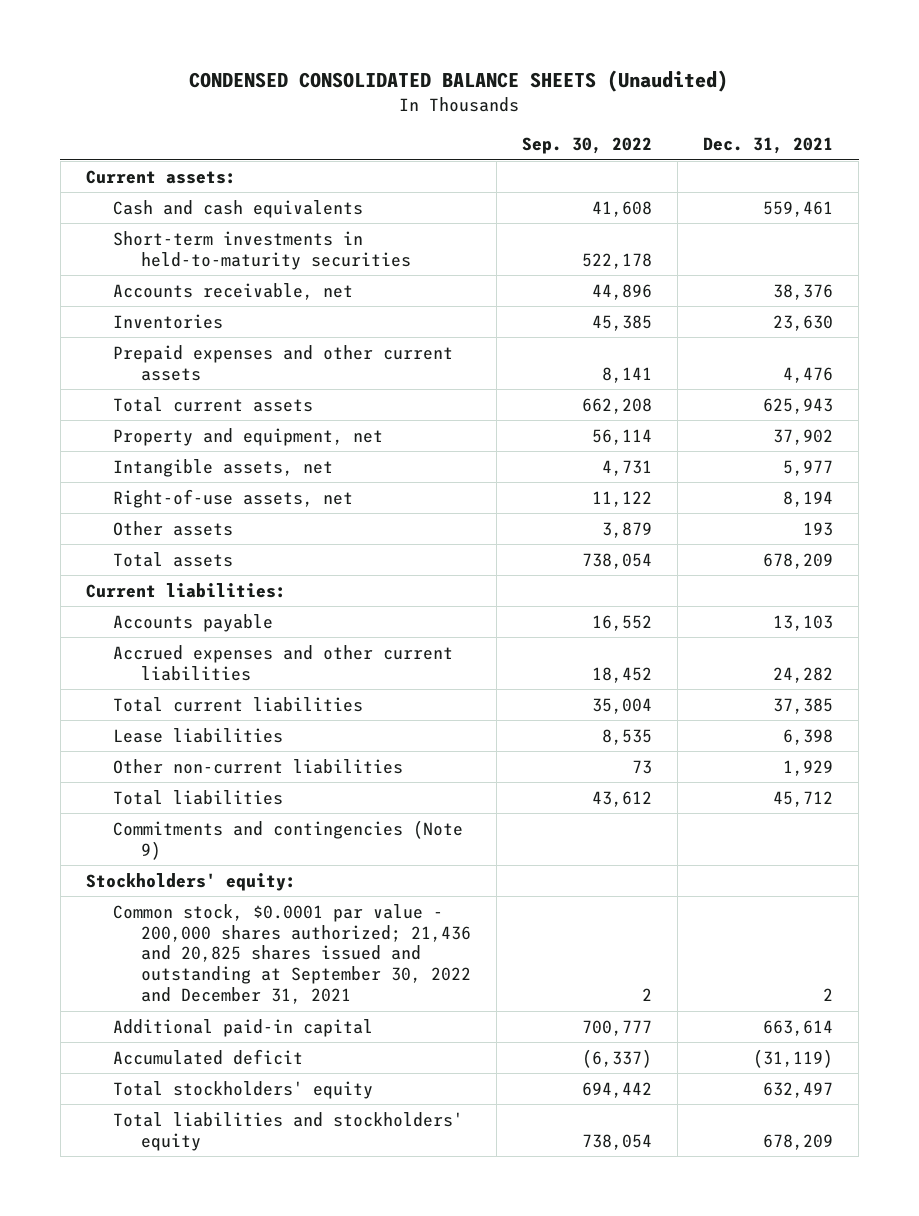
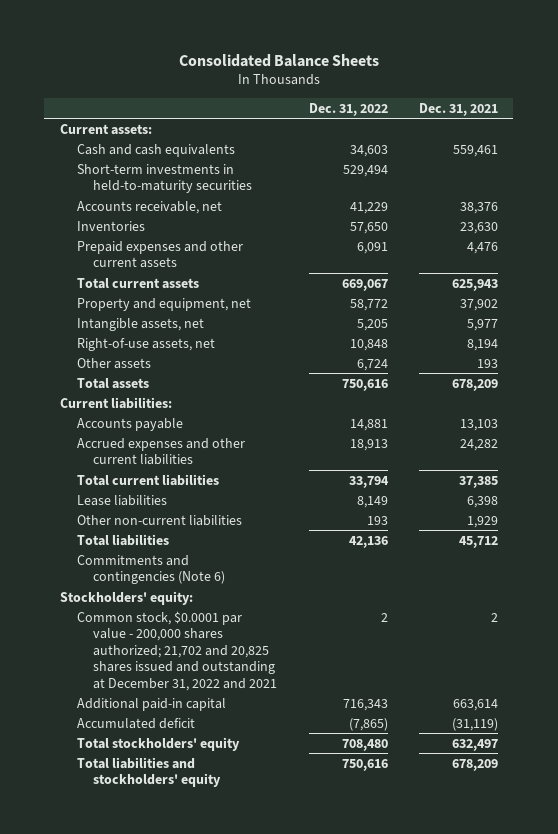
- CONDENSED CONSOLIDATED BALANCE SHEETS (Unaudited)
+ Consolidated Balance Sheets
- | Sep. 30, 2022 | Dec. 31, 2021
+ | Dec. 31, 2022 | Dec. 31, 2021
- Commitments and contingencies (Note 9)
+ Commitments and contingencies (Note 6)
- Common stock, $0.0001 par value - 200,000 shares authorized; 21,436 and 20,825 shares issued and outstanding at September 30, 2022 and December 31, 2021 | 2 | 2
+ Common stock, $0.0001 par value - 200,000 shares authorized; 21,702 and 20,825 shares issued and outstanding at December 31, 2022 and 2021 | 2 | 2

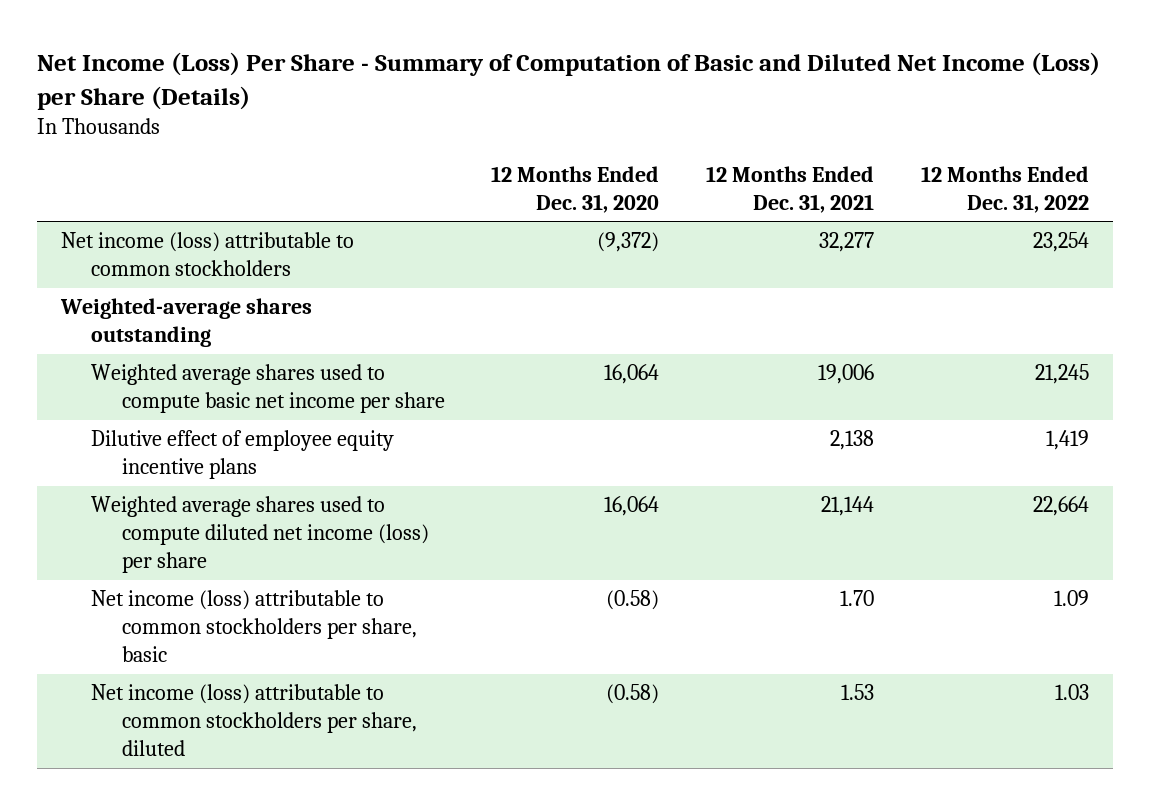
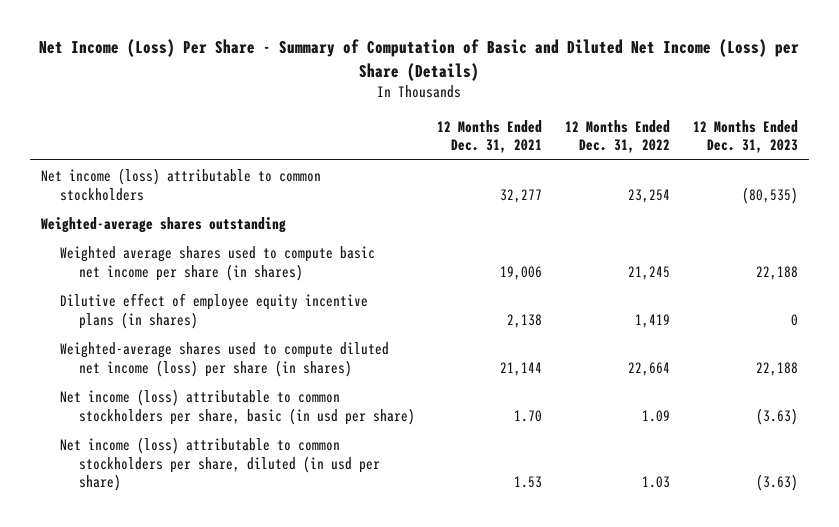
- | 12 Months Ended Dec. 31, 2020 | 12 Months Ended Dec. 31, 2021 | 12 Months Ended Dec. 31, 2022
+ | 12 Months Ended Dec. 31, 2021 | 12 Months Ended Dec. 31, 2022 | 12 Months Ended Dec. 31, 2023
- Weighted average shares used to compute basic net income per share | 16,064 | 19,006 | 21,245
- Dilutive effect of employee equity incentive plans | | 2,138 | 1,419
- Weighted average shares used to compute diluted net income (loss) per share | 16,064 | 21,144 | 22,664
- Net income (loss) attributable to common stockholders per share, basic | (0.58) | 1.70 | 1.09
- Net income (loss) attributable to common stockholders per share, diluted | (0.58) | 1.53 | 1.03
+ Weighted average shares used to compute basic net income per share (in shares) | 19,006 | 21,245 | 22,188
+ Dilutive effect of employee equity incentive plans (in shares) | 2,138 | 1,419 | 0
+ Weighted-average shares used to compute diluted net income (loss) per share (in shares) | 21,144 | 22,664 | 22,188
+ Net income (loss) attributable to common stockholders per share, basic (in usd per share) | 1.70 | 1.09 | (3.63)
+ Net income (loss) attributable to common stockholders per share, diluted (in usd per share) | 1.53 | 1.03 | (3.63)

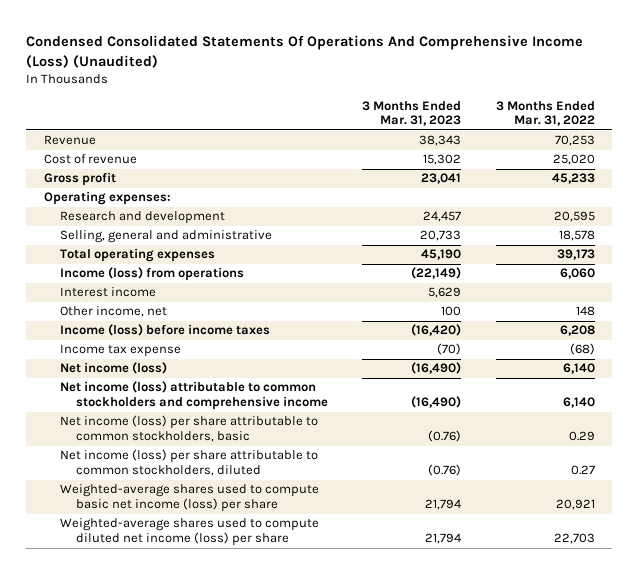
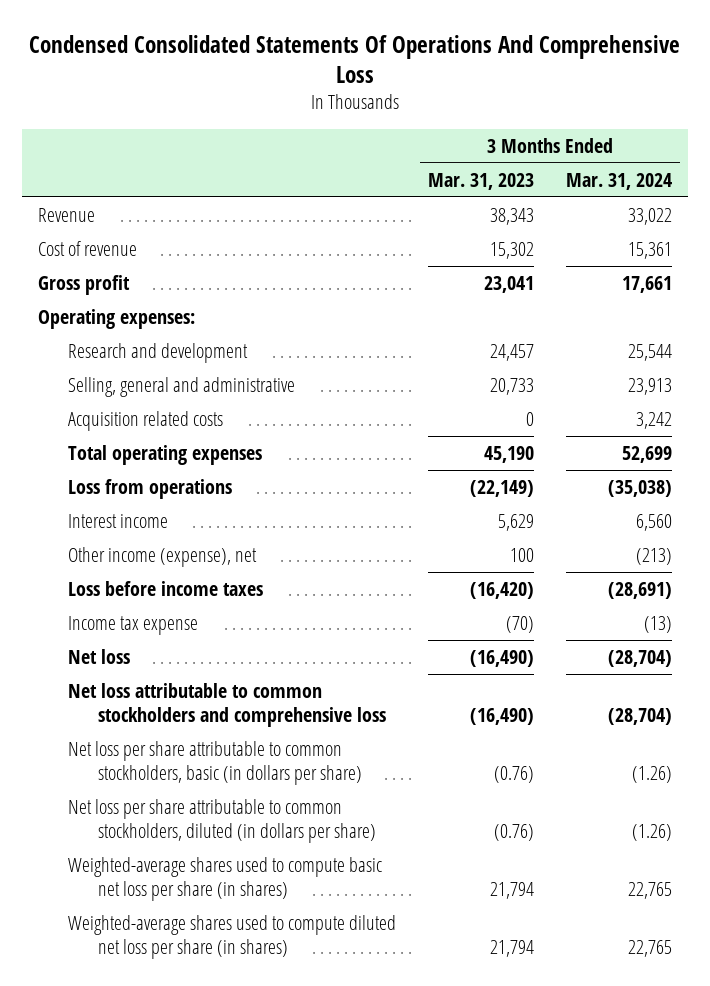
- Condensed Consolidated Statements Of Operations And Comprehensive Income (Loss) (Unaudited)
+ Condensed Consolidated Statements Of Operations And Comprehensive Loss
- | 3 Months Ended Mar. 31, 2023 | 3 Months Ended Mar. 31, 2022
+ | 3 Months Ended Mar. 31, 2023 | 3 Months Ended Mar. 31, 2024
+ Acquisition related costs | 0 | 3,242
- Income (loss) from operations | (22,149) | 6,060
+ Loss from operations | (22,149) | (35,038)
- Other income, net | 100 | 148
- Income (loss) before income taxes | (16,420) | 6,208
+ Other income (expense), net | 100 | (213)
+ Loss before income taxes | (16,420) | (28,691)
- Net income (loss) | (16,490) | 6,140
- Net income (loss) attributable to common stockholders and comprehensive income | (16,490) | 6,140
- Net income (loss) per share attributable to common stockholders, basic | (0.76) | 0.29
- Net income (loss) per share attributable to common stockholders, diluted | (0.76) | 0.27
- Weighted-average shares used to compute basic net income (loss) per share | 21,794 | 20,921
- Weighted-average shares used to compute diluted net income (loss) per share | 21,794 | 22,703
+ Net loss | (16,490) | (28,704)
+ Net loss attributable to common stockholders and comprehensive loss | (16,490) | (28,704)
+ Net loss per share attributable to common stockholders, basic (in dollars per share) | (0.76) | (1.26)
+ Net loss per share attributable to common stockholders, diluted (in dollars per share) | (0.76) | (1.26)
+ Weighted-average shares used to compute basic net loss per share (in shares) | 21,794 | 22,765
+ Weighted-average shares used to compute diluted net loss per share (in shares) | 21,794 | 22,765

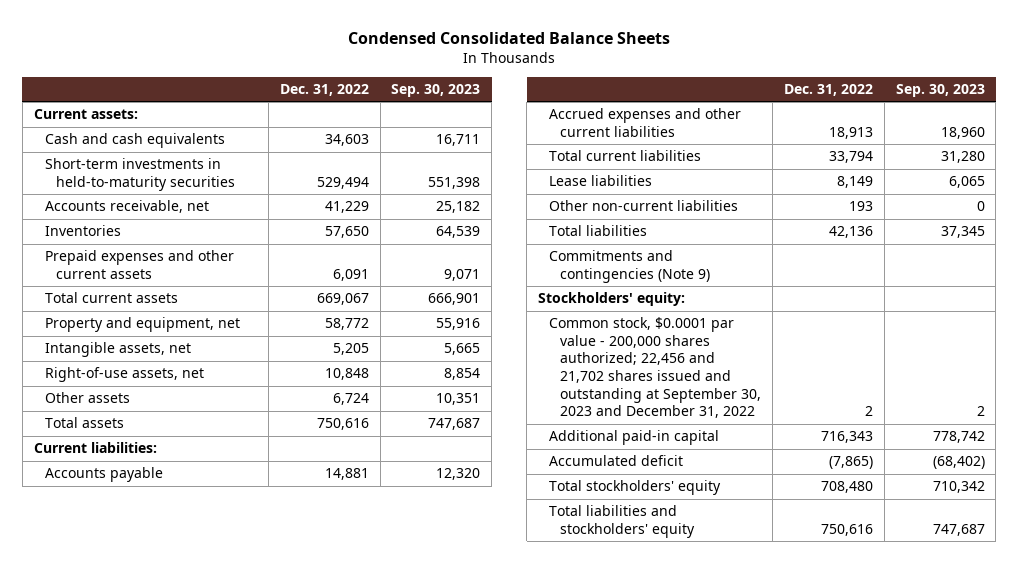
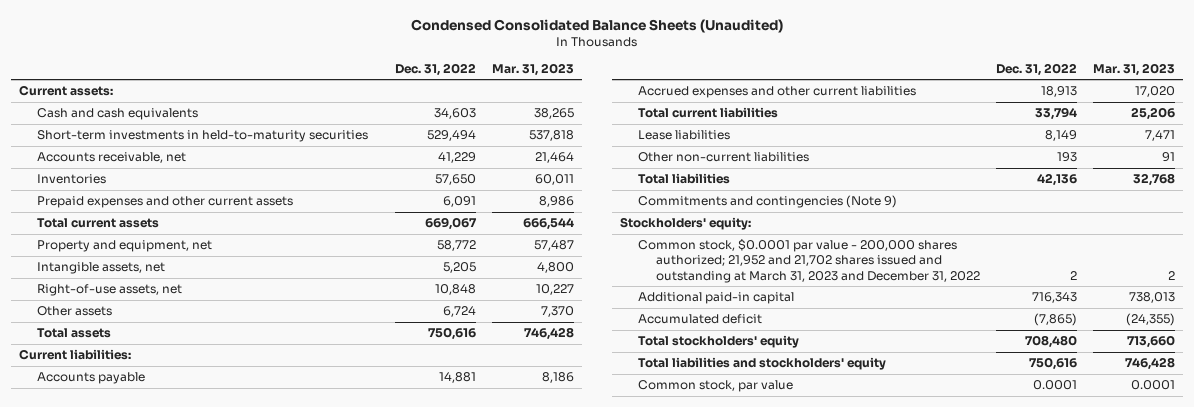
- Condensed Consolidated Balance Sheets
+ Condensed Consolidated Balance Sheets (Unaudited)
- | Dec. 31, 2022 | Sep. 30, 2023
+ | Dec. 31, 2022 | Mar. 31, 2023
- Common stock, $0.0001 par value - 200,000 shares authorized; 22,456 and 21,702 shares issued and outstanding at September 30, 2023 and December 31, 2022 | 2 | 2
+ Common stock, $0.0001 par value - 200,000 shares authorized; 21,952 and 21,702 shares issued and outstanding at March 31, 2023 and December 31, 2022 | 2 | 2
+ Common stock, par value | 0.0001 | 0.0001

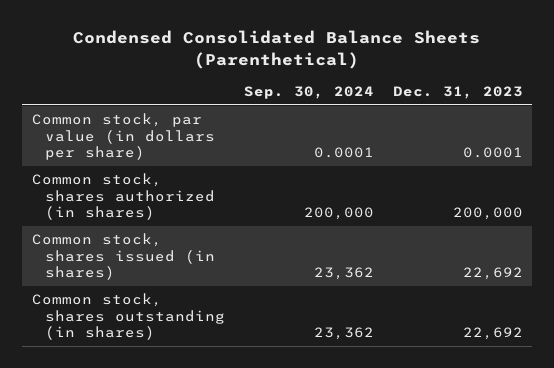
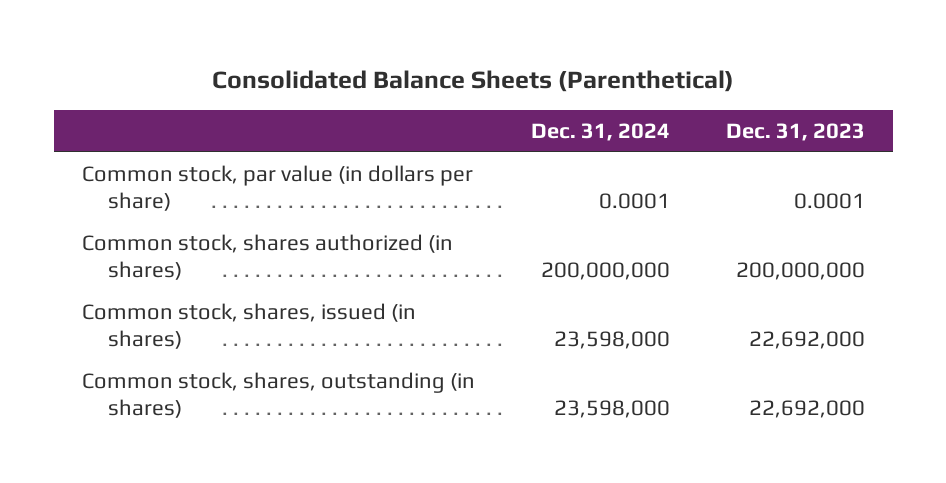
- Condensed Consolidated Balance Sheets (Parenthetical)
+ Consolidated Balance Sheets (Parenthetical)
- | Sep. 30, 2024 | Dec. 31, 2023
+ | Dec. 31, 2024 | Dec. 31, 2023
- Common stock, shares authorized (in shares) | 200,000 | 200,000
- Common stock, shares issued (in shares) | 23,362 | 22,692
- Common stock, shares outstanding (in shares) | 23,362 | 22,692
+ Common stock, shares authorized (in shares) | 200,000,000 | 200,000,000
+ Common stock, shares, issued (in shares) | 23,598,000 | 22,692,000
+ Common stock, shares, outstanding (in shares) | 23,598,000 | 22,692,000

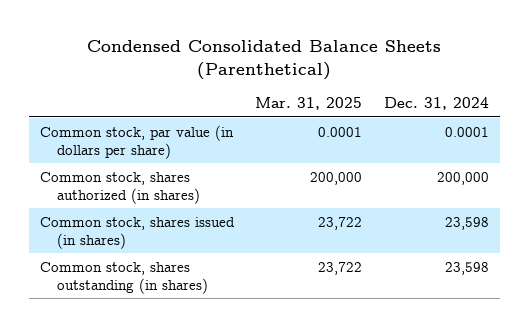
- Consolidated Balance Sheets (Parenthetical)
+ Condensed Consolidated Balance Sheets (Parenthetical)
- | Dec. 31, 2024 | Dec. 31, 2023
+ | Mar. 31, 2025 | Dec. 31, 2024
- Common stock, shares authorized (in shares) | 200,000,000 | 200,000,000
- Common stock, shares, issued (in shares) | 23,598,000 | 22,692,000
- Common stock, shares, outstanding (in shares) | 23,598,000 | 22,692,000
+ Common stock, shares authorized (in shares) | 200,000 | 200,000
+ Common stock, shares issued (in shares) | 23,722 | 23,598
+ Common stock, shares outstanding (in shares) | 23,722 | 23,598

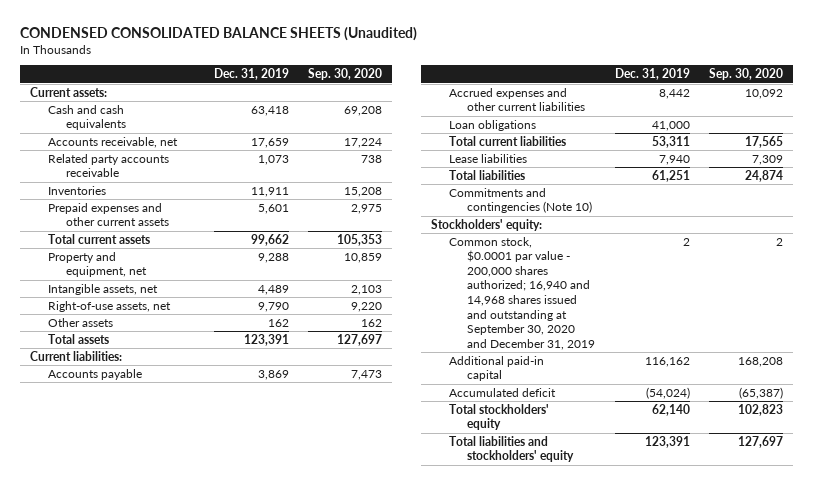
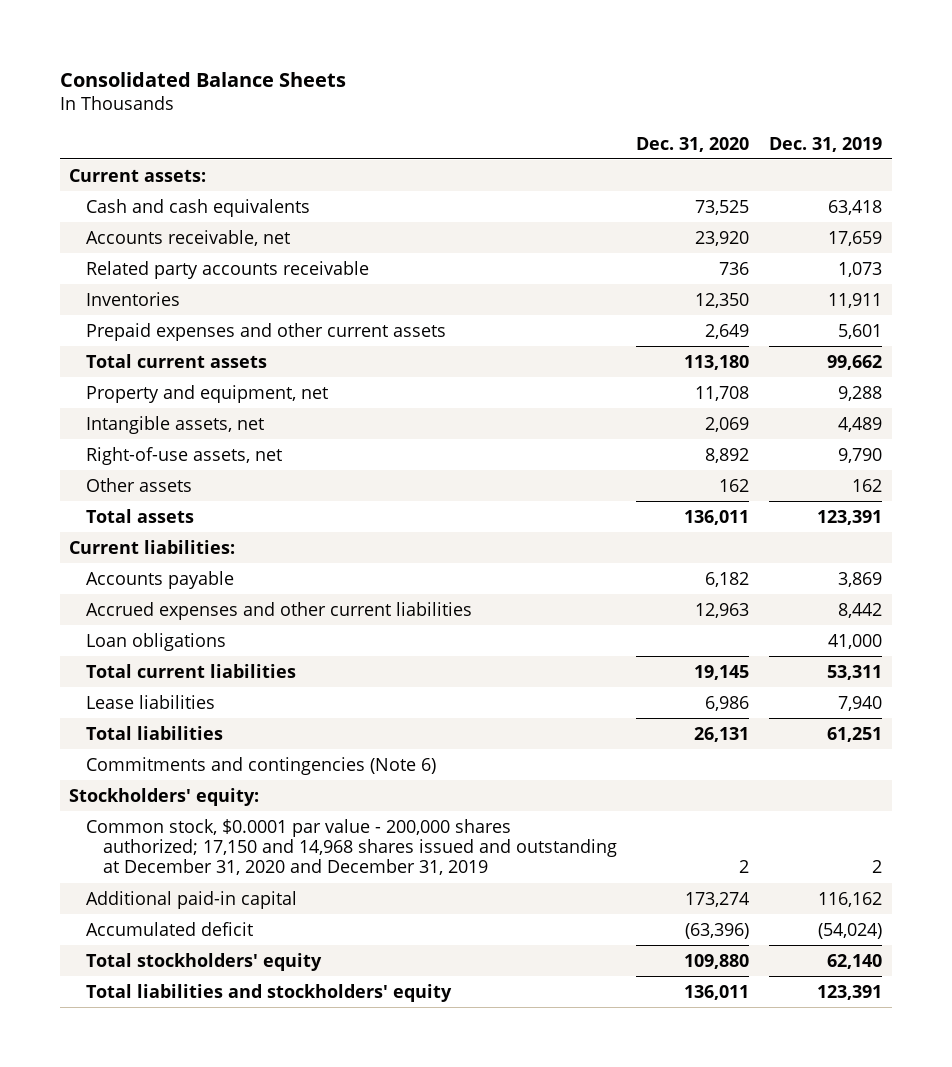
- CONDENSED CONSOLIDATED BALANCE SHEETS (Unaudited)
+ Consolidated Balance Sheets
- | Dec. 31, 2019 | Sep. 30, 2020
+ | Dec. 31, 2020 | Dec. 31, 2019
- Commitments and contingencies (Note 10)
+ Commitments and contingencies (Note 6)
- Common stock, $0.0001 par value - 200,000 shares authorized; 16,940 and 14,968 shares issued and outstanding at September 30, 2020 and December 31, 2019 | 2 | 2
+ Common stock, $0.0001 par value - 200,000 shares authorized; 17,150 and 14,968 shares issued and outstanding at December 31, 2020 and December 31, 2019 | 2 | 2

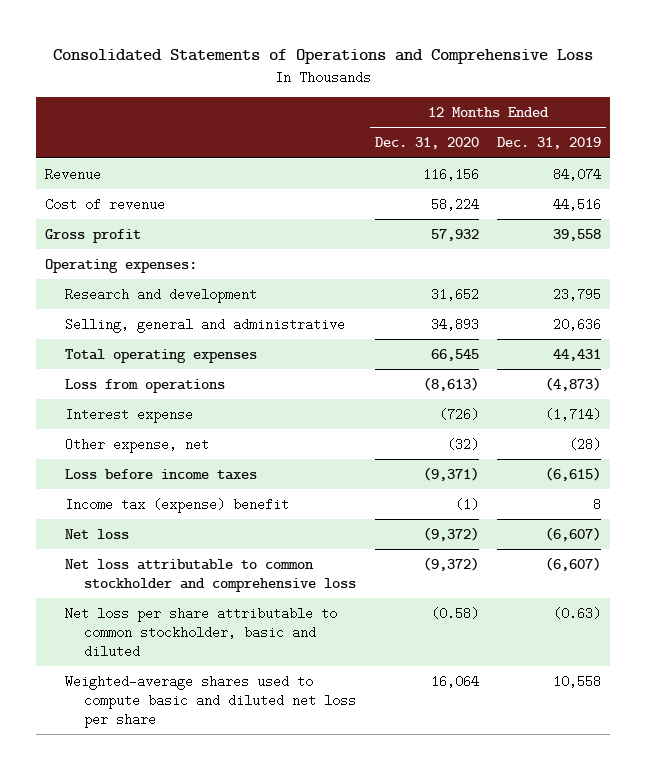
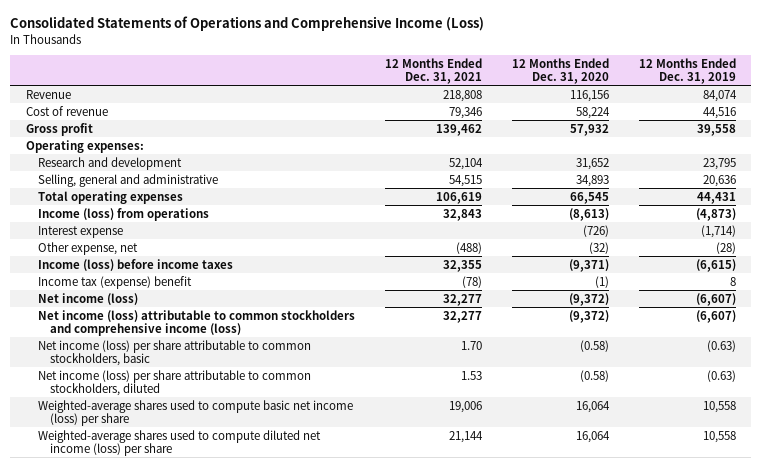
- Consolidated Statements of Operations and Comprehensive Loss
+ Consolidated Statements of Operations and Comprehensive Income (Loss)
- | 12 Months Ended Dec. 31, 2020 | 12 Months Ended Dec. 31, 2019
+ | 12 Months Ended Dec. 31, 2021 | 12 Months Ended Dec. 31, 2020 | 12 Months Ended Dec. 31, 2019
- Loss from operations | (8,613) | (4,873)
+ Income (loss) from operations | 32,843 | (8,613) | (4,873)
- Loss before income taxes | (9,371) | (6,615)
+ Income (loss) before income taxes | 32,355 | (9,371) | (6,615)
- Net loss | (9,372) | (6,607)
- Net loss attributable to common stockholder and comprehensive loss | (9,372) | (6,607)
- Net loss per share attributable to common stockholder, basic and diluted | (0.58) | (0.63)
- Weighted-average shares used to compute basic and diluted net loss per share | 16,064 | 10,558
+ Net income (loss) | 32,277 | (9,372) | (6,607)
+ Net income (loss) attributable to common stockholders and comprehensive income (loss) | 32,277 | (9,372) | (6,607)
+ Net income (loss) per share attributable to common stockholders, basic | 1.70 | (0.58) | (0.63)
+ Net income (loss) per share attributable to common stockholders, diluted | 1.53 | (0.58) | (0.63)
+ Weighted-average shares used to compute basic net income (loss) per share | 19,006 | 16,064 | 10,558
+ Weighted-average shares used to compute diluted net income (loss) per share | 21,144 | 16,064 | 10,558

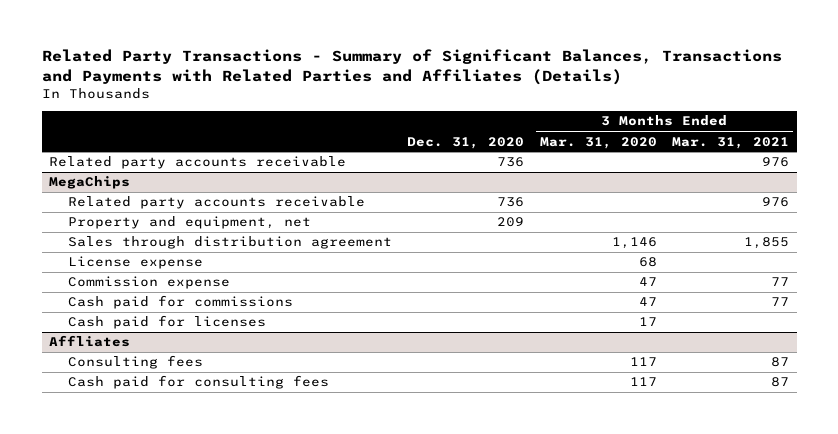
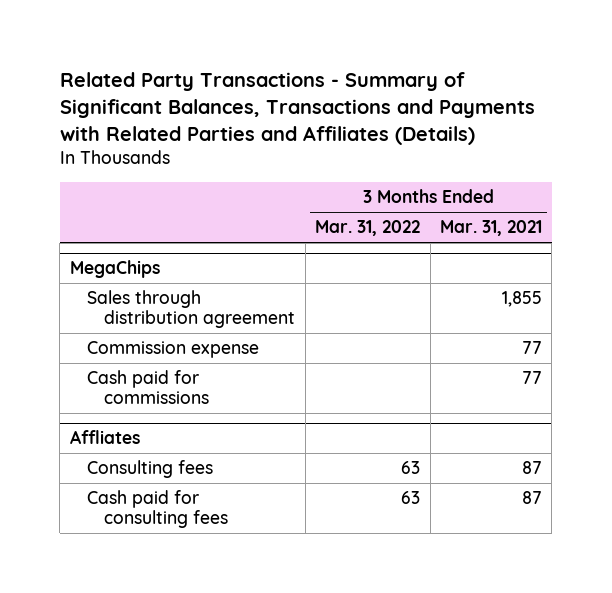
- | Dec. 31, 2020 | 3 Months Ended Mar. 31, 2020 | 3 Months Ended Mar. 31, 2021
+ | 3 Months Ended Mar. 31, 2022 | 3 Months Ended Mar. 31, 2021
- Related party accounts receivable | 736 | | 976
@ MegaChips
- Related party accounts receivable | 736 | | 976
- Property and equipment, net | 209 | |
- License expense | | 68 |
- Cash paid for licenses | | 17 |

